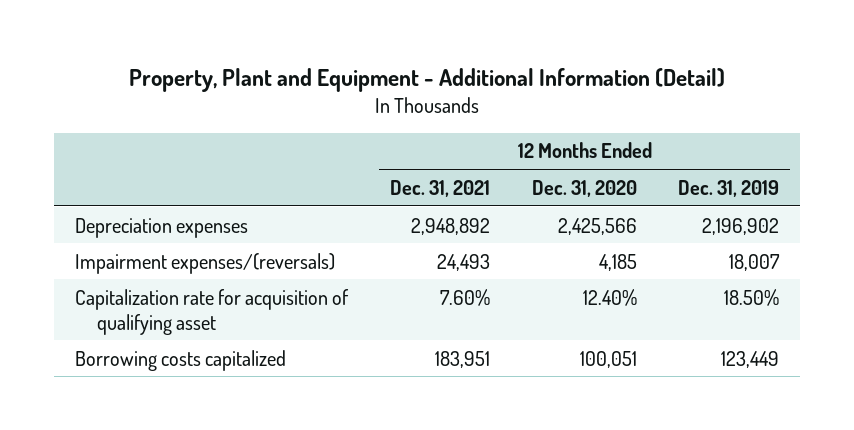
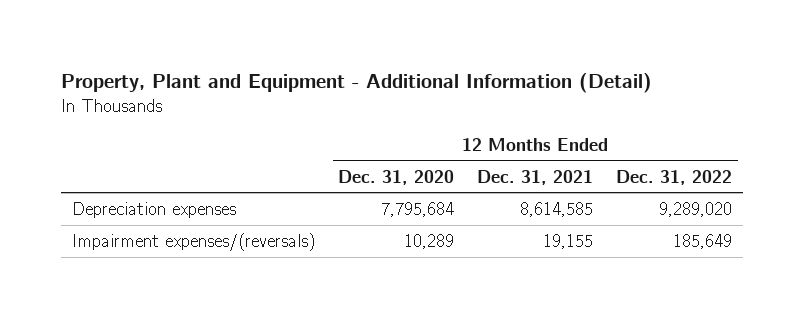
- | 12 Months Ended Dec. 31, 2021 | 12 Months Ended Dec. 31, 2020 | 12 Months Ended Dec. 31, 2019
+ | 12 Months Ended Dec. 31, 2020 | 12 Months Ended Dec. 31, 2021 | 12 Months Ended Dec. 31, 2022
- Depreciation expenses | 2,948,892 | 2,425,566 | 2,196,902
- Impairment expenses/(reversals) | 24,493 | 4,185 | 18,007
- Capitalization rate for acquisition of qualifying asset | 7.60% | 12.40% | 18.50%
- Borrowing costs capitalized | 183,951 | 100,051 | 123,449
+ Depreciation expenses | 7,795,684 | 8,614,585 | 9,289,020
+ Impairment expenses/(reversals) | 10,289 | 19,155 | 185,649

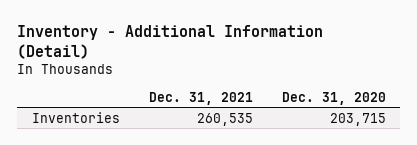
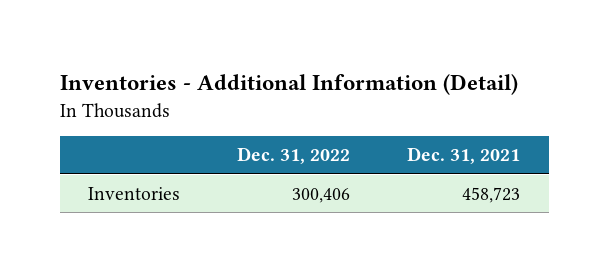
- Inventory - Additional Information (Detail)
+ Inventories - Additional Information (Detail)
- | Dec. 31, 2021 | Dec. 31, 2020
+ | Dec. 31, 2022 | Dec. 31, 2021
- Inventories | 260,535 | 203,715
+ Inventories | 300,406 | 458,723

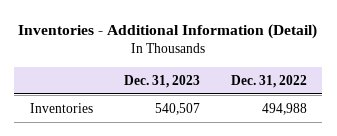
- | Dec. 31, 2022 | Dec. 31, 2021
+ | Dec. 31, 2023 | Dec. 31, 2022
- Inventories | 300,406 | 458,723
+ Inventories | 540,507 | 494,988

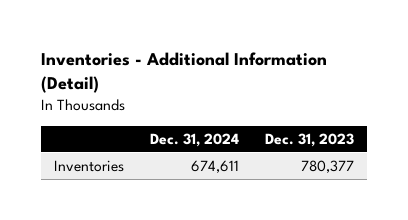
- | Dec. 31, 2023 | Dec. 31, 2022
+ | Dec. 31, 2024 | Dec. 31, 2023
- Inventories | 540,507 | 494,988
+ Inventories | 674,611 | 780,377

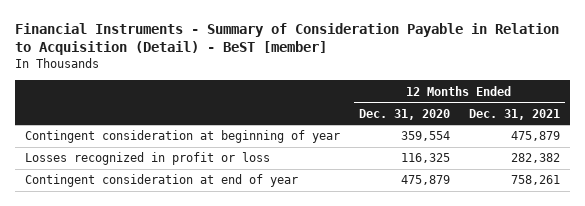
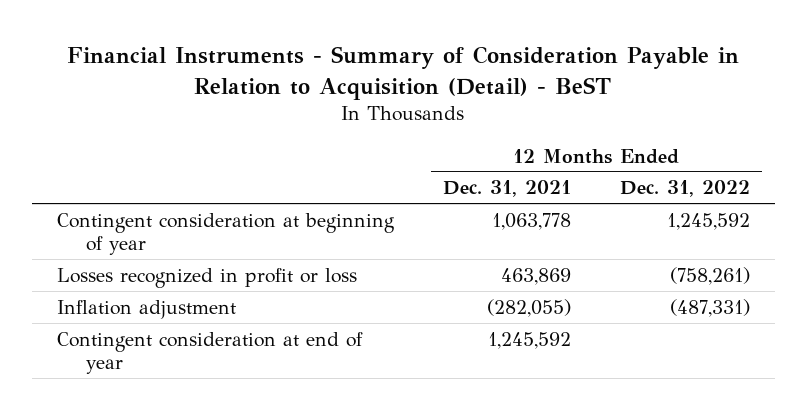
- Financial Instruments - Summary of Consideration Payable in Relation to Acquisition (Detail) - BeST [member]
+ Financial Instruments - Summary of Consideration Payable in Relation to Acquisition (Detail) - BeST
- | 12 Months Ended Dec. 31, 2020 | 12 Months Ended Dec. 31, 2021
+ | 12 Months Ended Dec. 31, 2021 | 12 Months Ended Dec. 31, 2022
- Contingent consideration at beginning of year | 359,554 | 475,879
- Losses recognized in profit or loss | 116,325 | 282,382
- Contingent consideration at end of year | 475,879 | 758,261
+ Contingent consideration at beginning of year | 1,063,778 | 1,245,592
+ Losses recognized in profit or loss | 463,869 | (758,261)
+ Inflation adjustment | (282,055) | (487,331)
+ Contingent consideration at end of year | 1,245,592 |

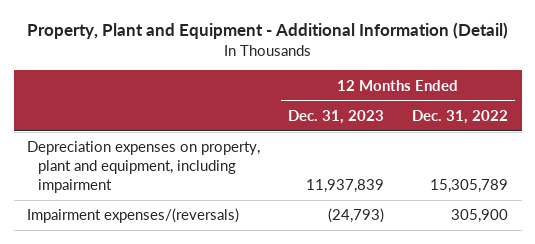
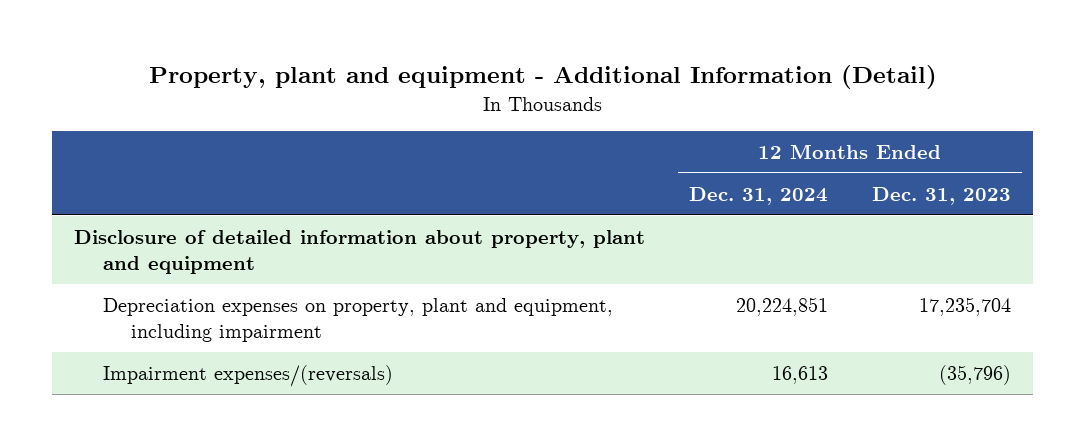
- Property, Plant and Equipment - Additional Information (Detail)
+ Property, plant and equipment - Additional Information (Detail)
- | 12 Months Ended Dec. 31, 2023 | 12 Months Ended Dec. 31, 2022
+ | 12 Months Ended Dec. 31, 2024 | 12 Months Ended Dec. 31, 2023
- Depreciation expenses on property, plant and equipment, including impairment | 11,937,839 | 15,305,789
- Impairment expenses/(reversals) | (24,793) | 305,900
+ Disclosure of detailed information about property, plant and equipment
+ Depreciation expenses on property, plant and equipment, including impairment | 20,224,851 | 17,235,704
+ Impairment expenses/(reversals) | 16,613 | (35,796)

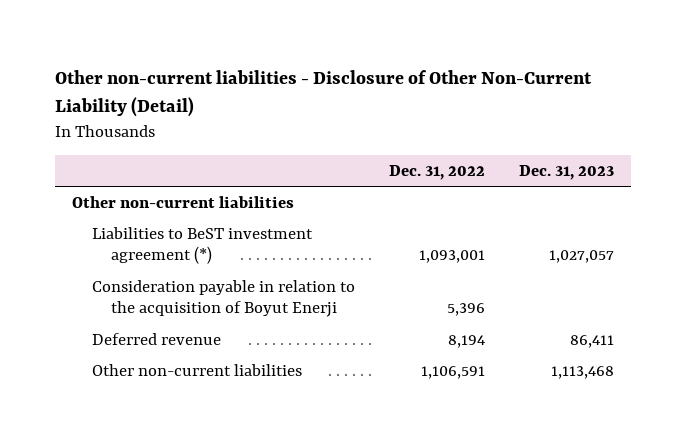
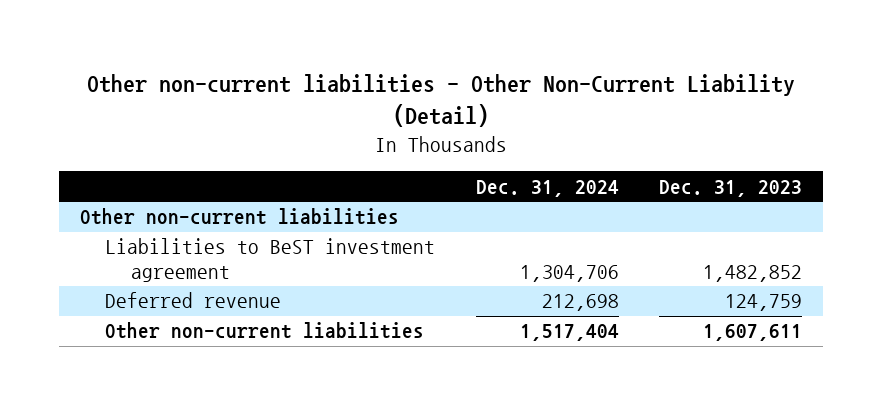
- Other non-current liabilities - Disclosure of Other Non-Current Liability (Detail)
+ Other non-current liabilities - Other Non-Current Liability (Detail)
- | Dec. 31, 2022 | Dec. 31, 2023
+ | Dec. 31, 2024 | Dec. 31, 2023
- Liabilities to BeST investment agreement (*) | 1,093,001 | 1,027,057
- Consideration payable in relation to the acquisition of Boyut Enerji | 5,396 |
- Deferred revenue | 8,194 | 86,411
- Other non-current liabilities | 1,106,591 | 1,113,468
+ Liabilities to BeST investment agreement | 1,304,706 | 1,482,852
+ Deferred revenue | 212,698 | 124,759
+ Other non-current liabilities | 1,517,404 | 1,607,611

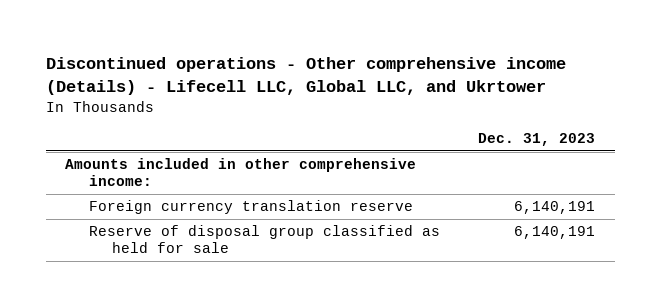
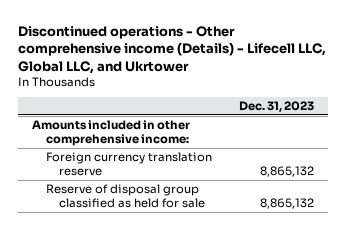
- Foreign currency translation reserve | 6,140,191
- Reserve of disposal group classified as held for sale | 6,140,191
+ Foreign currency translation reserve | 8,865,132
+ Reserve of disposal group classified as held for sale | 8,865,132

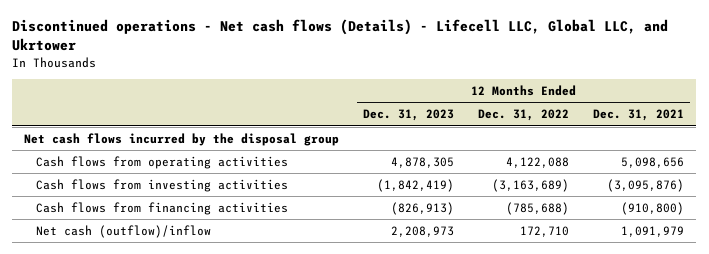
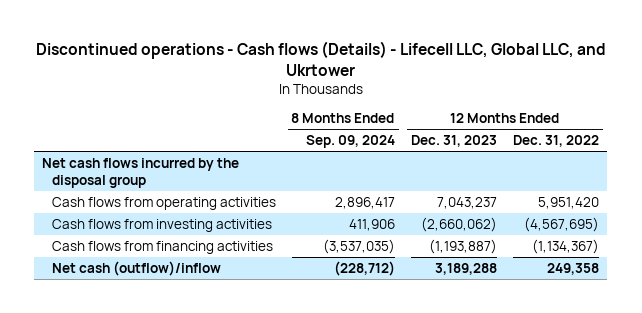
- Discontinued operations - Net cash flows (Details) - Lifecell LLC, Global LLC, and Ukrtower
+ Discontinued operations - Cash flows (Details) - Lifecell LLC, Global LLC, and Ukrtower
- | 12 Months Ended Dec. 31, 2023 | 12 Months Ended Dec. 31, 2022 | 12 Months Ended Dec. 31, 2021
+ | 8 Months Ended Sep. 09, 2024 | 12 Months Ended Dec. 31, 2023 | 12 Months Ended Dec. 31, 2022
- Cash flows from operating activities | 4,878,305 | 4,122,088 | 5,098,656
- Cash flows from investing activities | (1,842,419) | (3,163,689) | (3,095,876)
- Cash flows from financing activities | (826,913) | (785,688) | (910,800)
- Net cash (outflow)/inflow | 2,208,973 | 172,710 | 1,091,979
+ Cash flows from operating activities | 2,896,417 | 7,043,237 | 5,951,420
+ Cash flows from investing activities | 411,906 | (2,660,062) | (4,567,695)
+ Cash flows from financing activities | (3,537,035) | (1,193,887) | (1,134,367)
+ Net cash (outflow)/inflow | (228,712) | 3,189,288 | 249,358

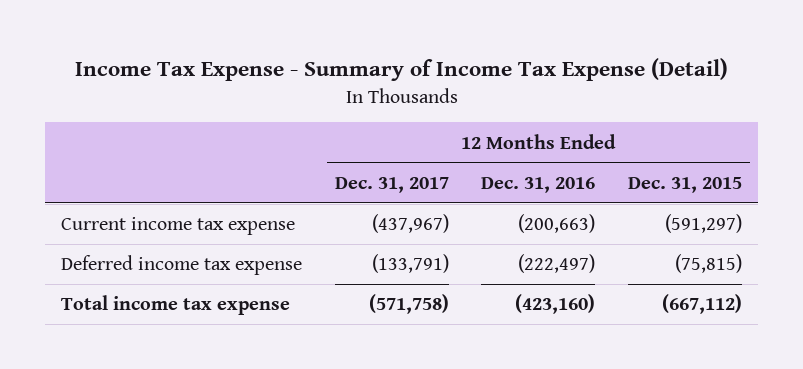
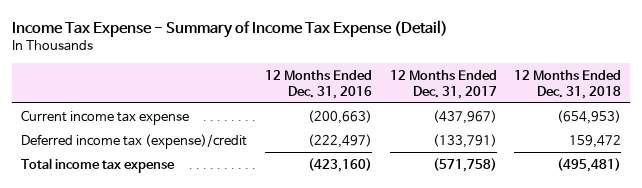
- | 12 Months Ended Dec. 31, 2017 | 12 Months Ended Dec. 31, 2016 | 12 Months Ended Dec. 31, 2015
+ | 12 Months Ended Dec. 31, 2016 | 12 Months Ended Dec. 31, 2017 | 12 Months Ended Dec. 31, 2018
- Deferred income tax expense | (133,791) | (222,497) | (75,815)
+ Deferred income tax (expense)/credit | (222,497) | (133,791) | 159,472

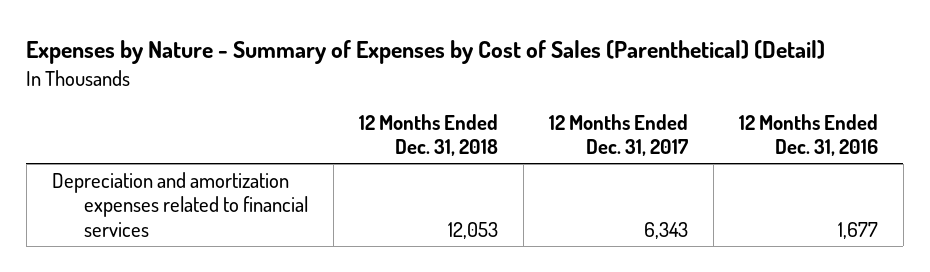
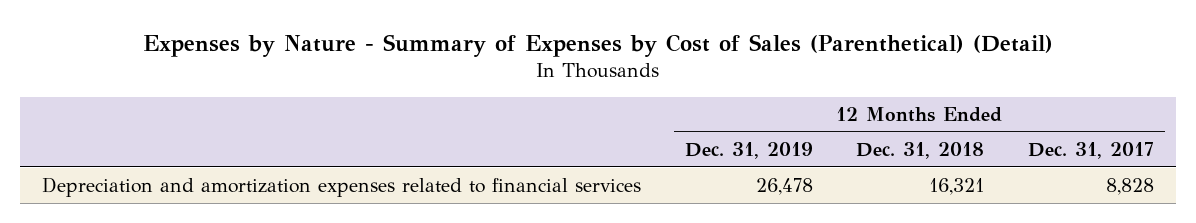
- | 12 Months Ended Dec. 31, 2018 | 12 Months Ended Dec. 31, 2017 | 12 Months Ended Dec. 31, 2016
+ | 12 Months Ended Dec. 31, 2019 | 12 Months Ended Dec. 31, 2018 | 12 Months Ended Dec. 31, 2017
- Depreciation and amortization expenses related to financial services | 12,053 | 6,343 | 1,677
+ Depreciation and amortization expenses related to financial services | 26,478 | 16,321 | 8,828

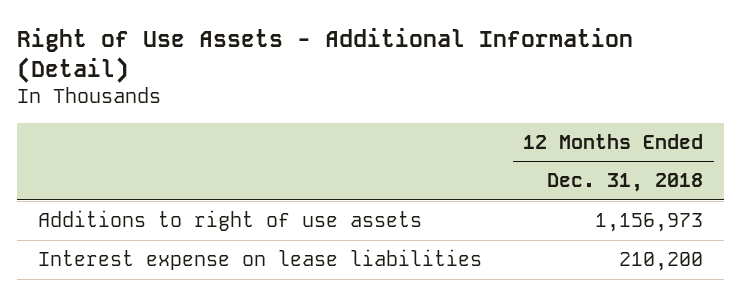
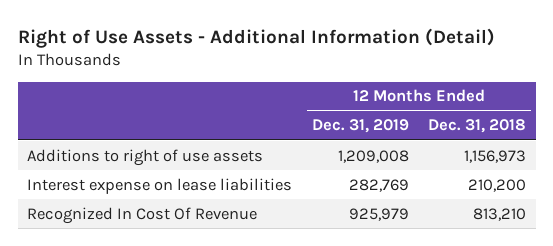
- | 12 Months Ended Dec. 31, 2018
+ | 12 Months Ended Dec. 31, 2019 | 12 Months Ended Dec. 31, 2018
+ Recognized In Cost Of Revenue | 925,979 | 813,210

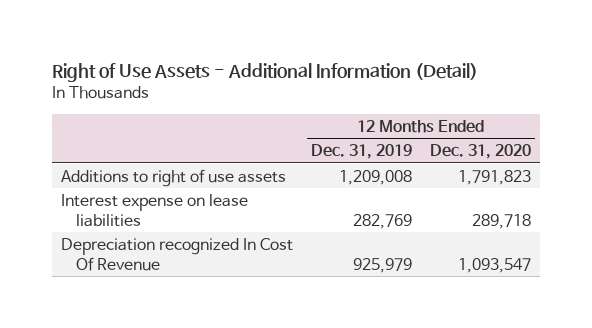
- | 12 Months Ended Dec. 31, 2019 | 12 Months Ended Dec. 31, 2018
+ | 12 Months Ended Dec. 31, 2019 | 12 Months Ended Dec. 31, 2020
- Recognized In Cost Of Revenue | 925,979 | 813,210
+ Depreciation recognized In Cost Of Revenue | 925,979 | 1,093,547

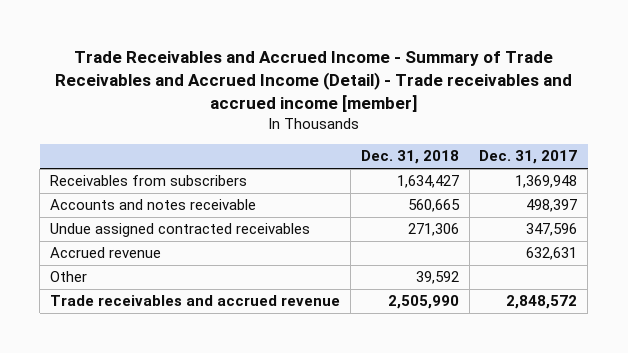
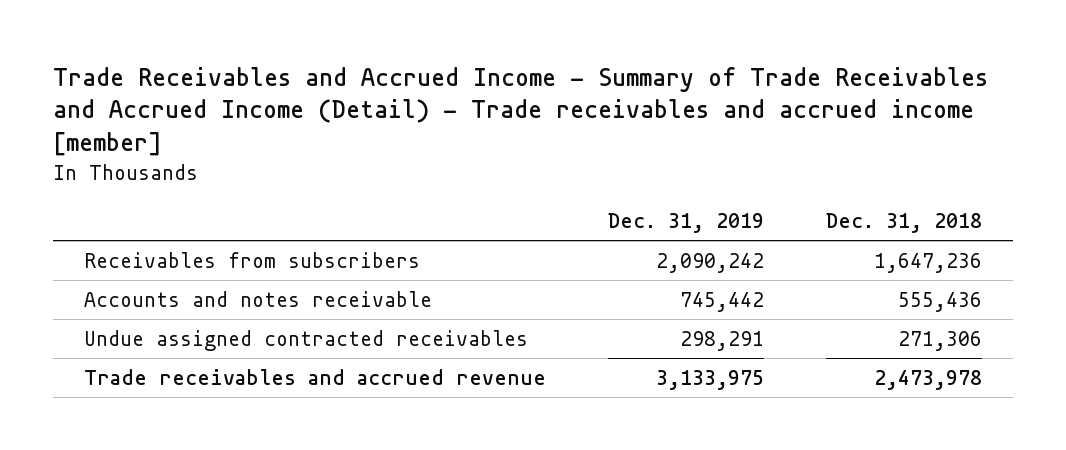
- | Dec. 31, 2018 | Dec. 31, 2017
+ | Dec. 31, 2019 | Dec. 31, 2018
- Receivables from subscribers | 1,634,427 | 1,369,948
- Accounts and notes receivable | 560,665 | 498,397
+ Receivables from subscribers | 2,090,242 | 1,647,236
+ Accounts and notes receivable | 745,442 | 555,436
- Accrued revenue | | 632,631
- Other | 39,592 |
- Trade receivables and accrued revenue | 2,505,990 | 2,848,572
+ Trade receivables and accrued revenue | 3,133,975 | 2,473,978

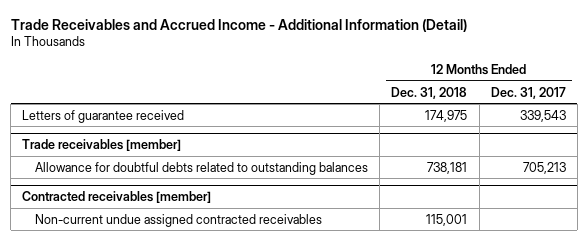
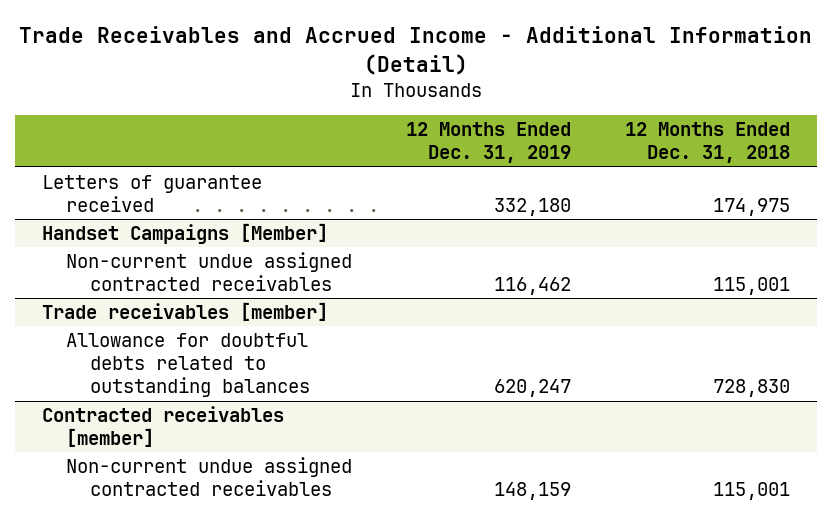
- | 12 Months Ended Dec. 31, 2018 | 12 Months Ended Dec. 31, 2017
+ | 12 Months Ended Dec. 31, 2019 | 12 Months Ended Dec. 31, 2018
+ Handset Campaigns [Member]
+ Non-current undue assigned contracted receivables | 116,462 | 115,001
@ Trade receivables [member]
- Allowance for doubtful debts related to outstanding balances | 738,181 | 705,213
+ Allowance for doubtful debts related to outstanding balances | 620,247 | 728,830

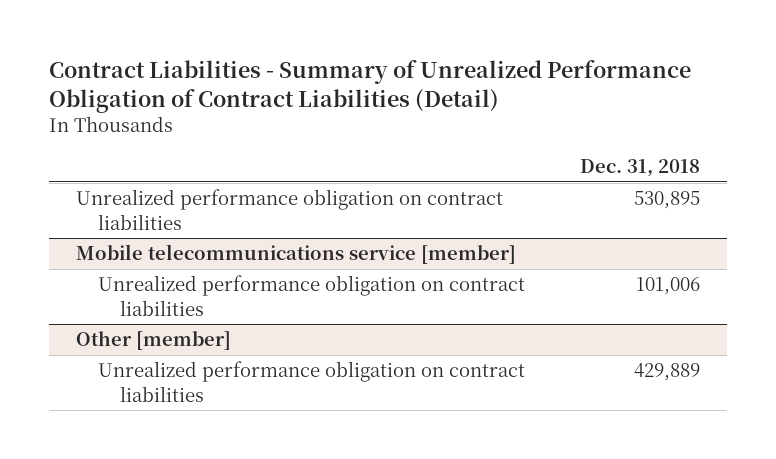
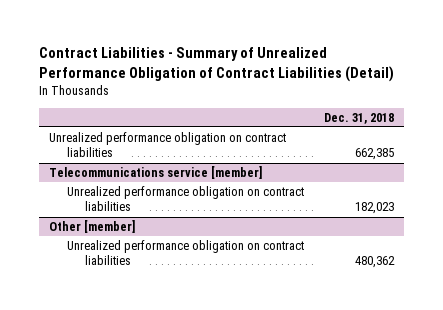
- Unrealized performance obligation on contract liabilities | 530,895
- Mobile telecommunications service [member]
- Unrealized performance obligation on contract liabilities | 101,006
+ Unrealized performance obligation on contract liabilities | 662,385
+ Telecommunications service [member]
+ Unrealized performance obligation on contract liabilities | 182,023
@ Other [member]
- Unrealized performance obligation on contract liabilities | 429,889
+ Unrealized performance obligation on contract liabilities | 480,362

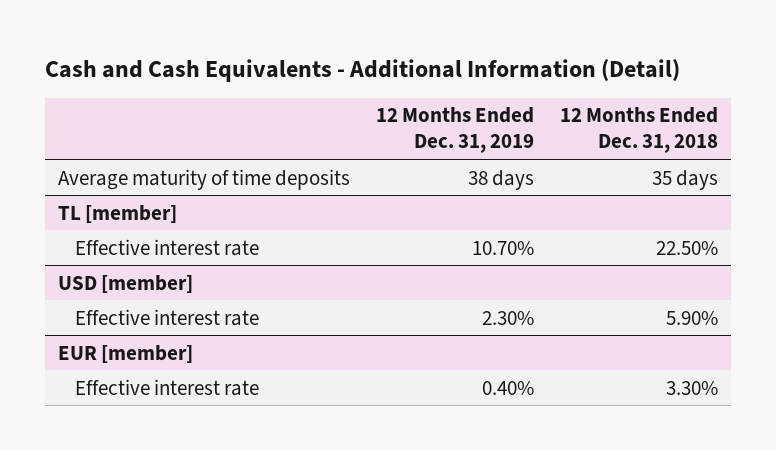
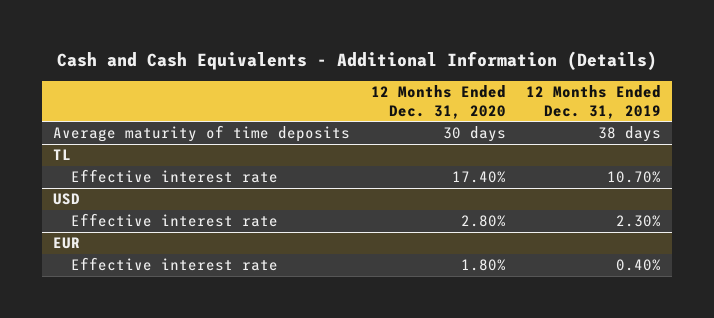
- Cash and Cash Equivalents - Additional Information (Detail)
+ Cash and Cash Equivalents - Additional Information (Details)
- | 12 Months Ended Dec. 31, 2019 | 12 Months Ended Dec. 31, 2018
+ | 12 Months Ended Dec. 31, 2020 | 12 Months Ended Dec. 31, 2019
- TL [member]
+ TL
- USD [member]
+ USD
- EUR [member]
+ EUR

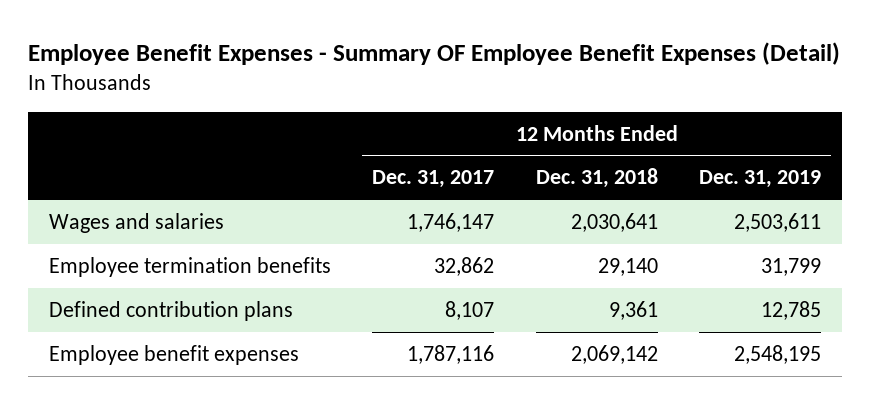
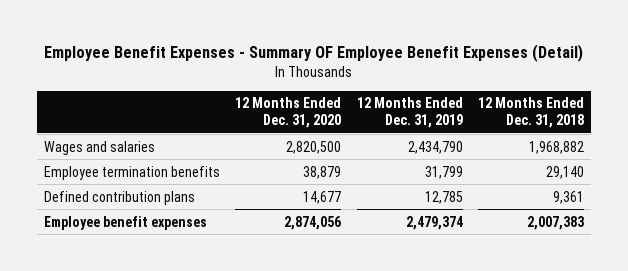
- | 12 Months Ended Dec. 31, 2017 | 12 Months Ended Dec. 31, 2018 | 12 Months Ended Dec. 31, 2019
+ | 12 Months Ended Dec. 31, 2020 | 12 Months Ended Dec. 31, 2019 | 12 Months Ended Dec. 31, 2018
- Wages and salaries | 1,746,147 | 2,030,641 | 2,503,611
+ Wages and salaries | 2,820,500 | 2,434,790 | 1,968,882
- Employee benefit expenses | 1,787,116 | 2,069,142 | 2,548,195
+ Employee benefit expenses | 2,874,056 | 2,479,374 | 2,007,383

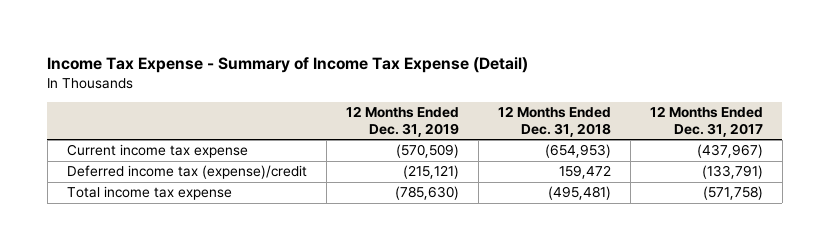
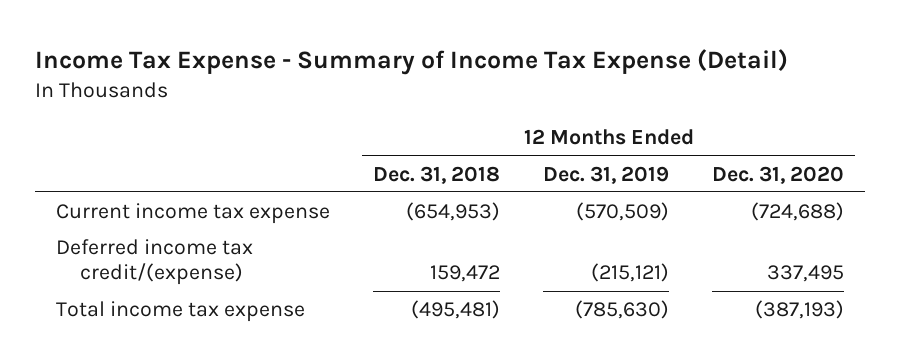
- | 12 Months Ended Dec. 31, 2019 | 12 Months Ended Dec. 31, 2018 | 12 Months Ended Dec. 31, 2017
+ | 12 Months Ended Dec. 31, 2018 | 12 Months Ended Dec. 31, 2019 | 12 Months Ended Dec. 31, 2020
- Deferred income tax (expense)/credit | (215,121) | 159,472 | (133,791)
+ Deferred income tax credit/(expense) | 159,472 | (215,121) | 337,495

